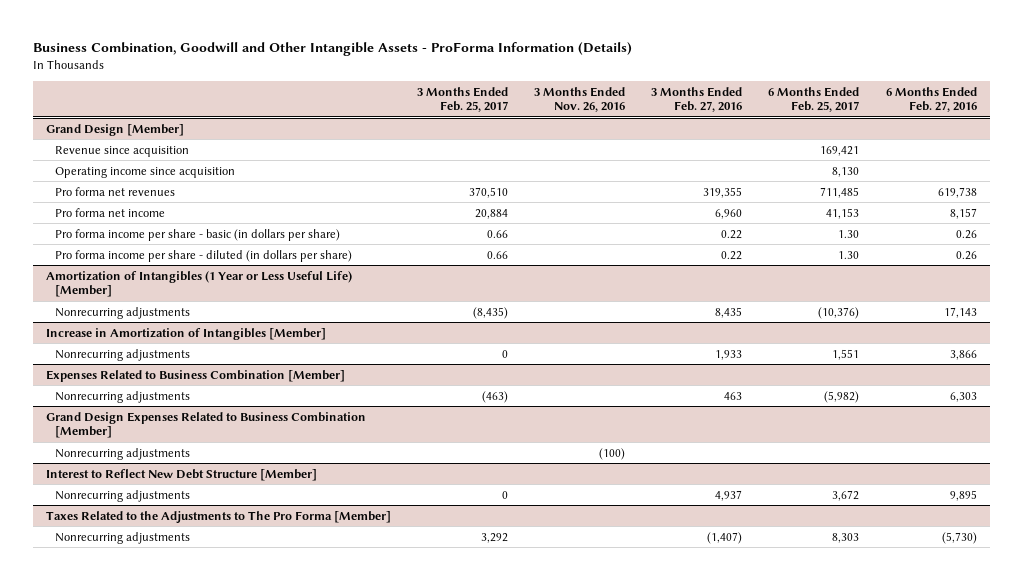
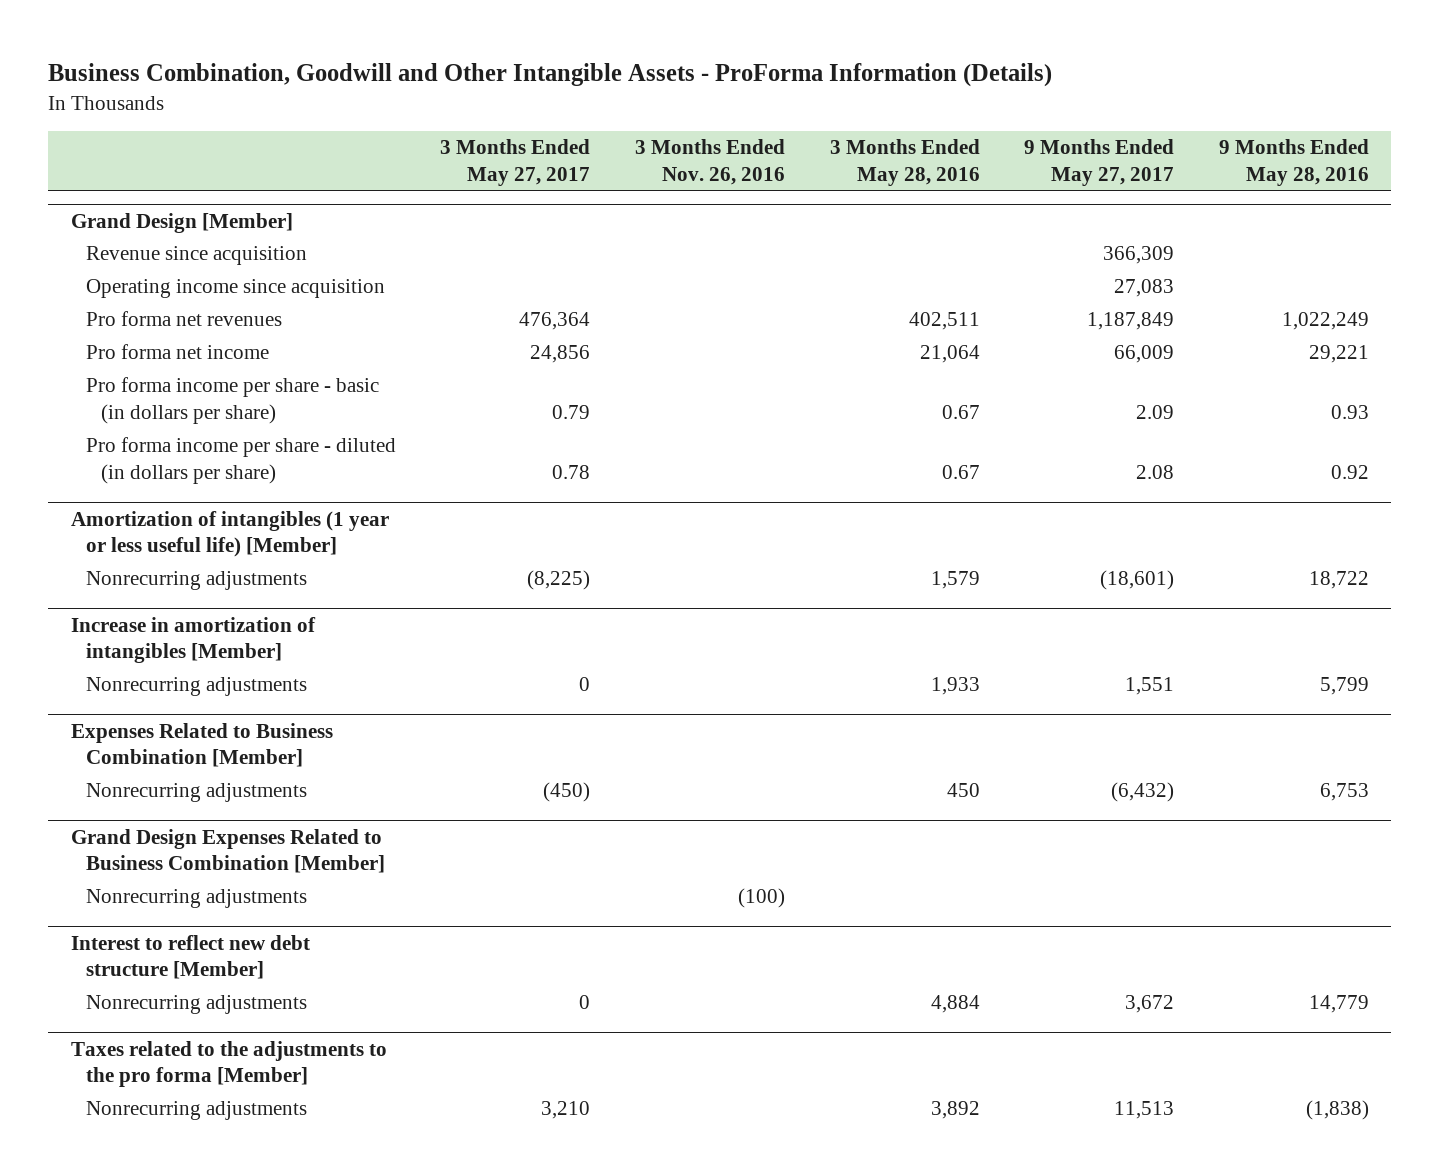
- | 3 Months Ended Feb. 25, 2017 | 3 Months Ended Nov. 26, 2016 | 3 Months Ended Feb. 27, 2016 | 6 Months Ended Feb. 25, 2017 | 6 Months Ended Feb. 27, 2016
+ | 3 Months Ended May 27, 2017 | 3 Months Ended Nov. 26, 2016 | 3 Months Ended May 28, 2016 | 9 Months Ended May 27, 2017 | 9 Months Ended May 28, 2016
- Amortization of Intangibles (1 Year or Less Useful Life) [Member]
+ Amortization of intangibles (1 year or less useful life) [Member]
- Increase in Amortization of Intangibles [Member]
+ Increase in amortization of intangibles [Member]
- Interest to Reflect New Debt Structure [Member]
+ Interest to reflect new debt structure [Member]
- Taxes Related to the Adjustments to The Pro Forma [Member]
+ Taxes related to the adjustments to the pro forma [Member]

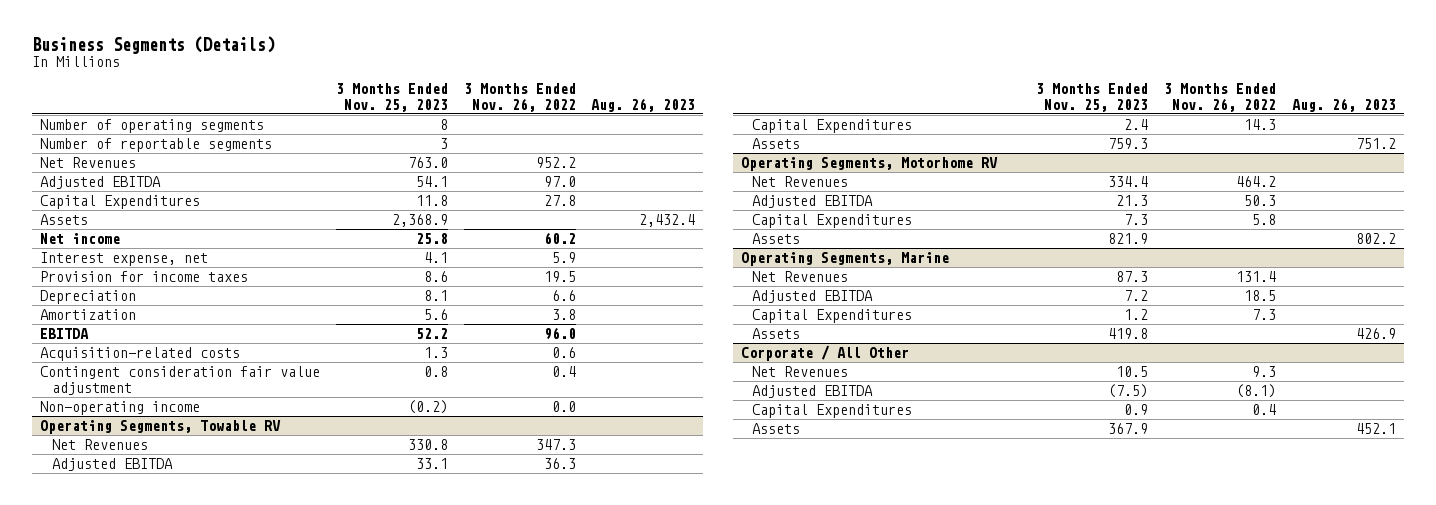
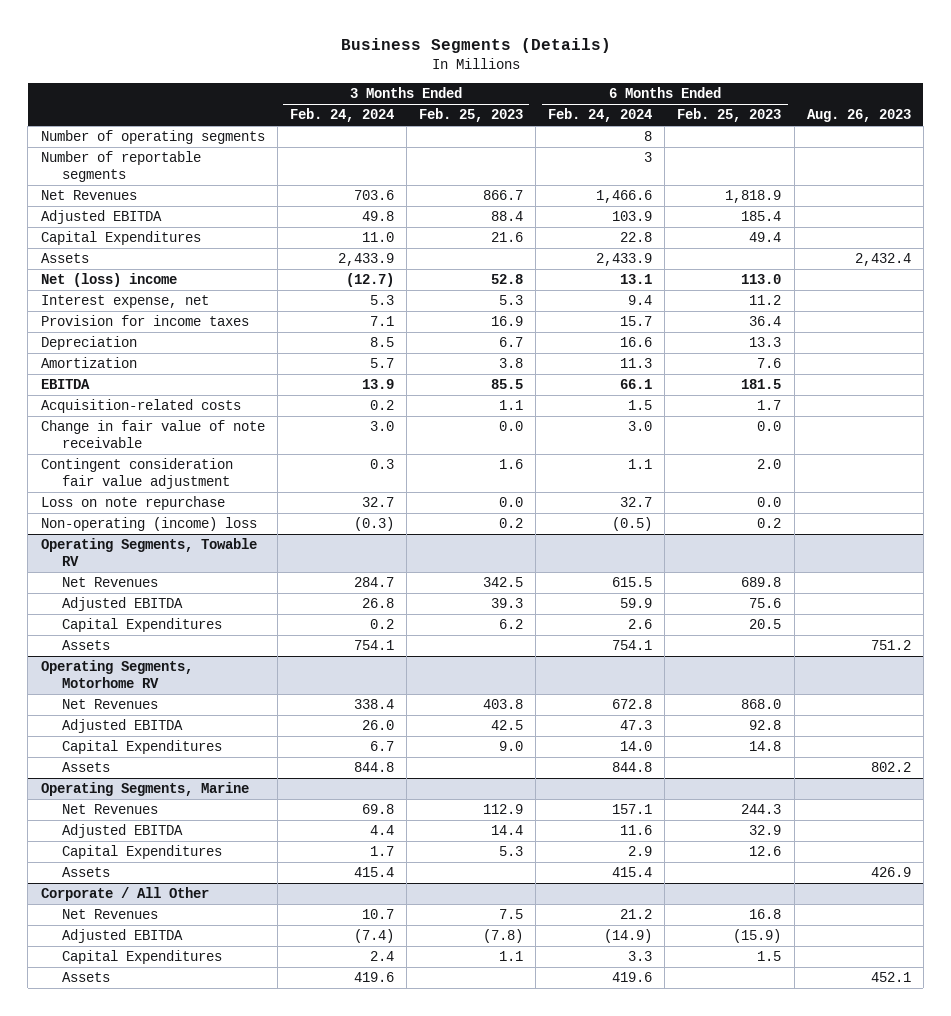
- | 3 Months Ended Nov. 25, 2023 | 3 Months Ended Nov. 26, 2022 | Aug. 26, 2023
+ | 3 Months Ended Feb. 24, 2024 | 3 Months Ended Feb. 25, 2023 | 6 Months Ended Feb. 24, 2024 | 6 Months Ended Feb. 25, 2023 | Aug. 26, 2023
- Net income | 25.8 | 60.2 |
+ Net (loss) income | (12.7) | 52.8 | 13.1 | 113.0 |
+ Change in fair value of note receivable | 3.0 | 0.0 | 3.0 | 0.0 |
- Non-operating income | (0.2) | 0.0 |
+ Loss on note repurchase | 32.7 | 0.0 | 32.7 | 0.0 |
+ Non-operating (income) loss | (0.3) | 0.2 | (0.5) | 0.2 |

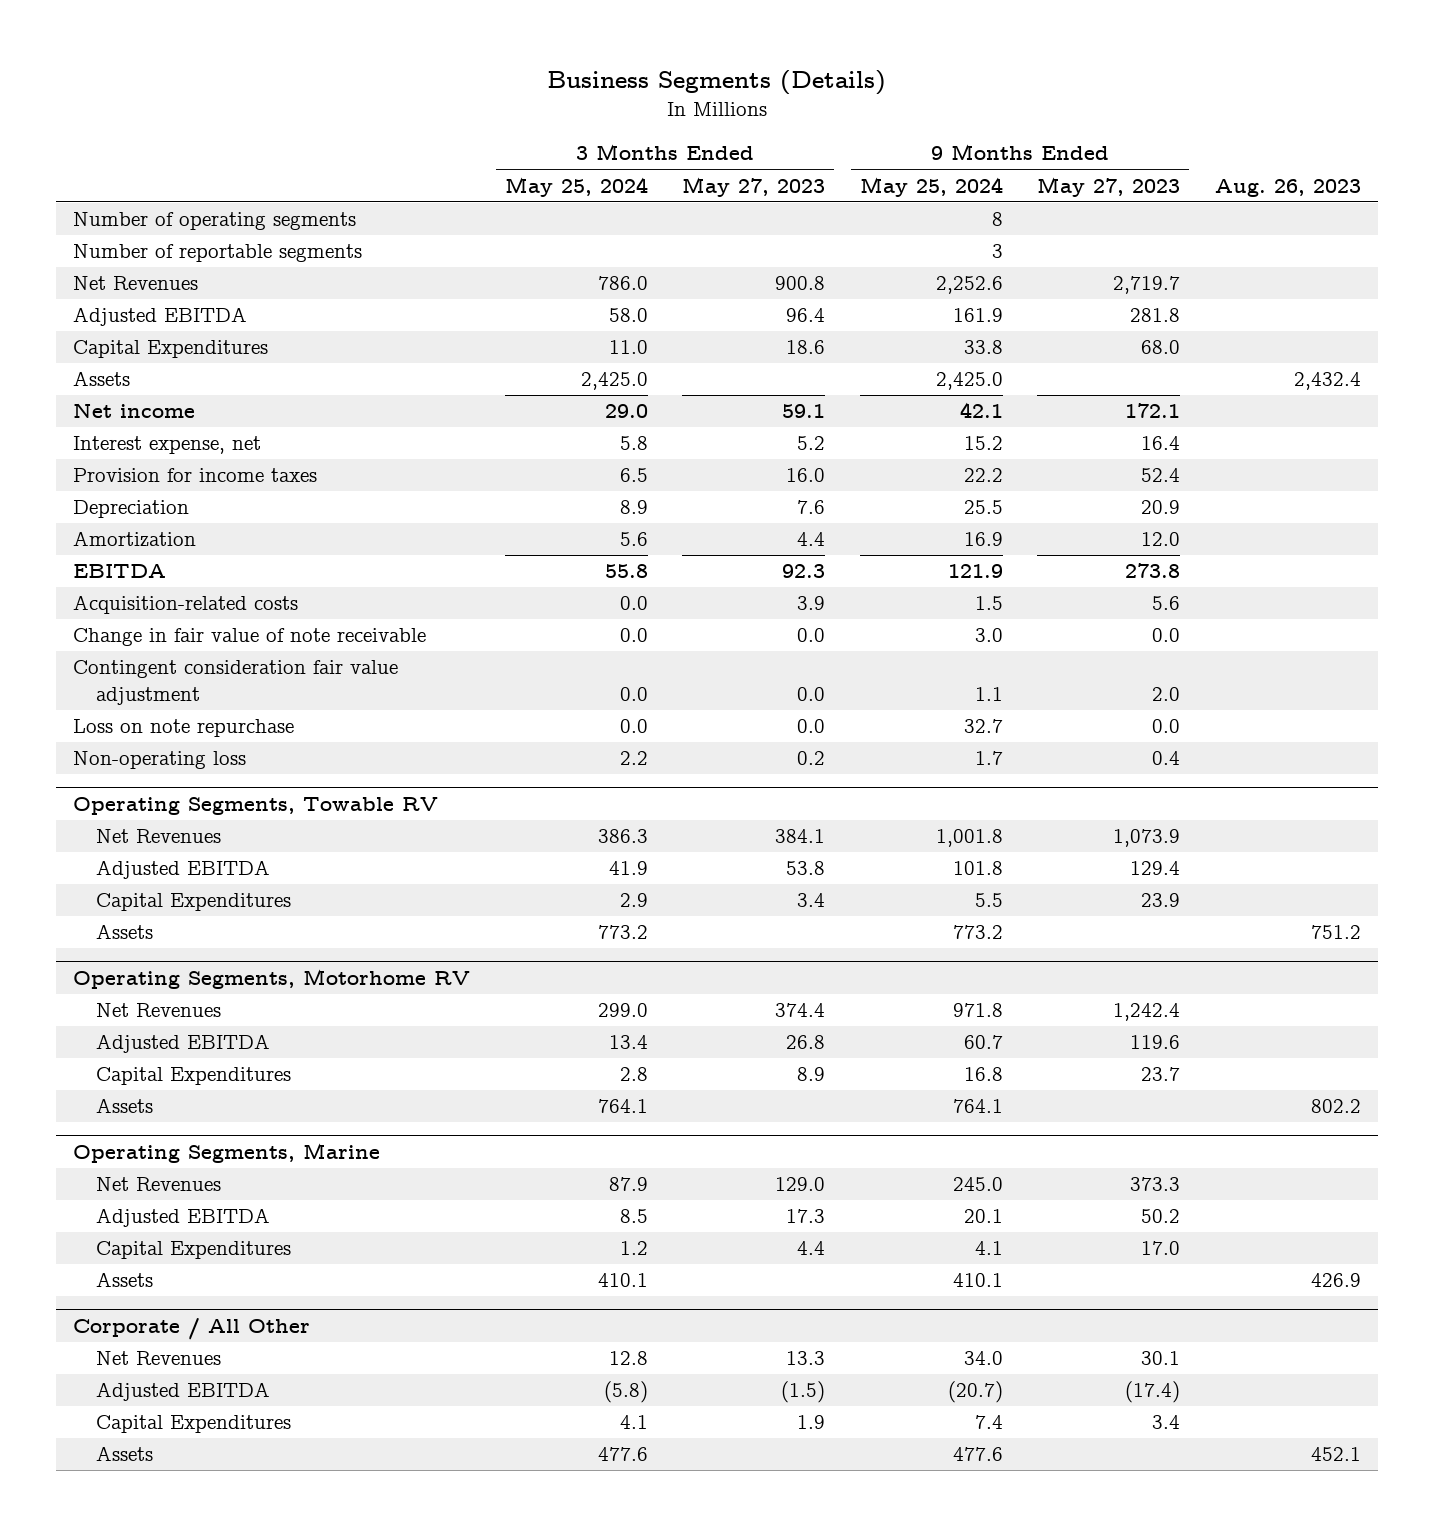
- | 3 Months Ended Feb. 24, 2024 | 3 Months Ended Feb. 25, 2023 | 6 Months Ended Feb. 24, 2024 | 6 Months Ended Feb. 25, 2023 | Aug. 26, 2023
+ | 3 Months Ended May 25, 2024 | 3 Months Ended May 27, 2023 | 9 Months Ended May 25, 2024 | 9 Months Ended May 27, 2023 | Aug. 26, 2023
- Net (loss) income | (12.7) | 52.8 | 13.1 | 113.0 |
+ Net income | 29.0 | 59.1 | 42.1 | 172.1 |
- Non-operating (income) loss | (0.3) | 0.2 | (0.5) | 0.2 |
+ Non-operating loss | 2.2 | 0.2 | 1.7 | 0.4 |

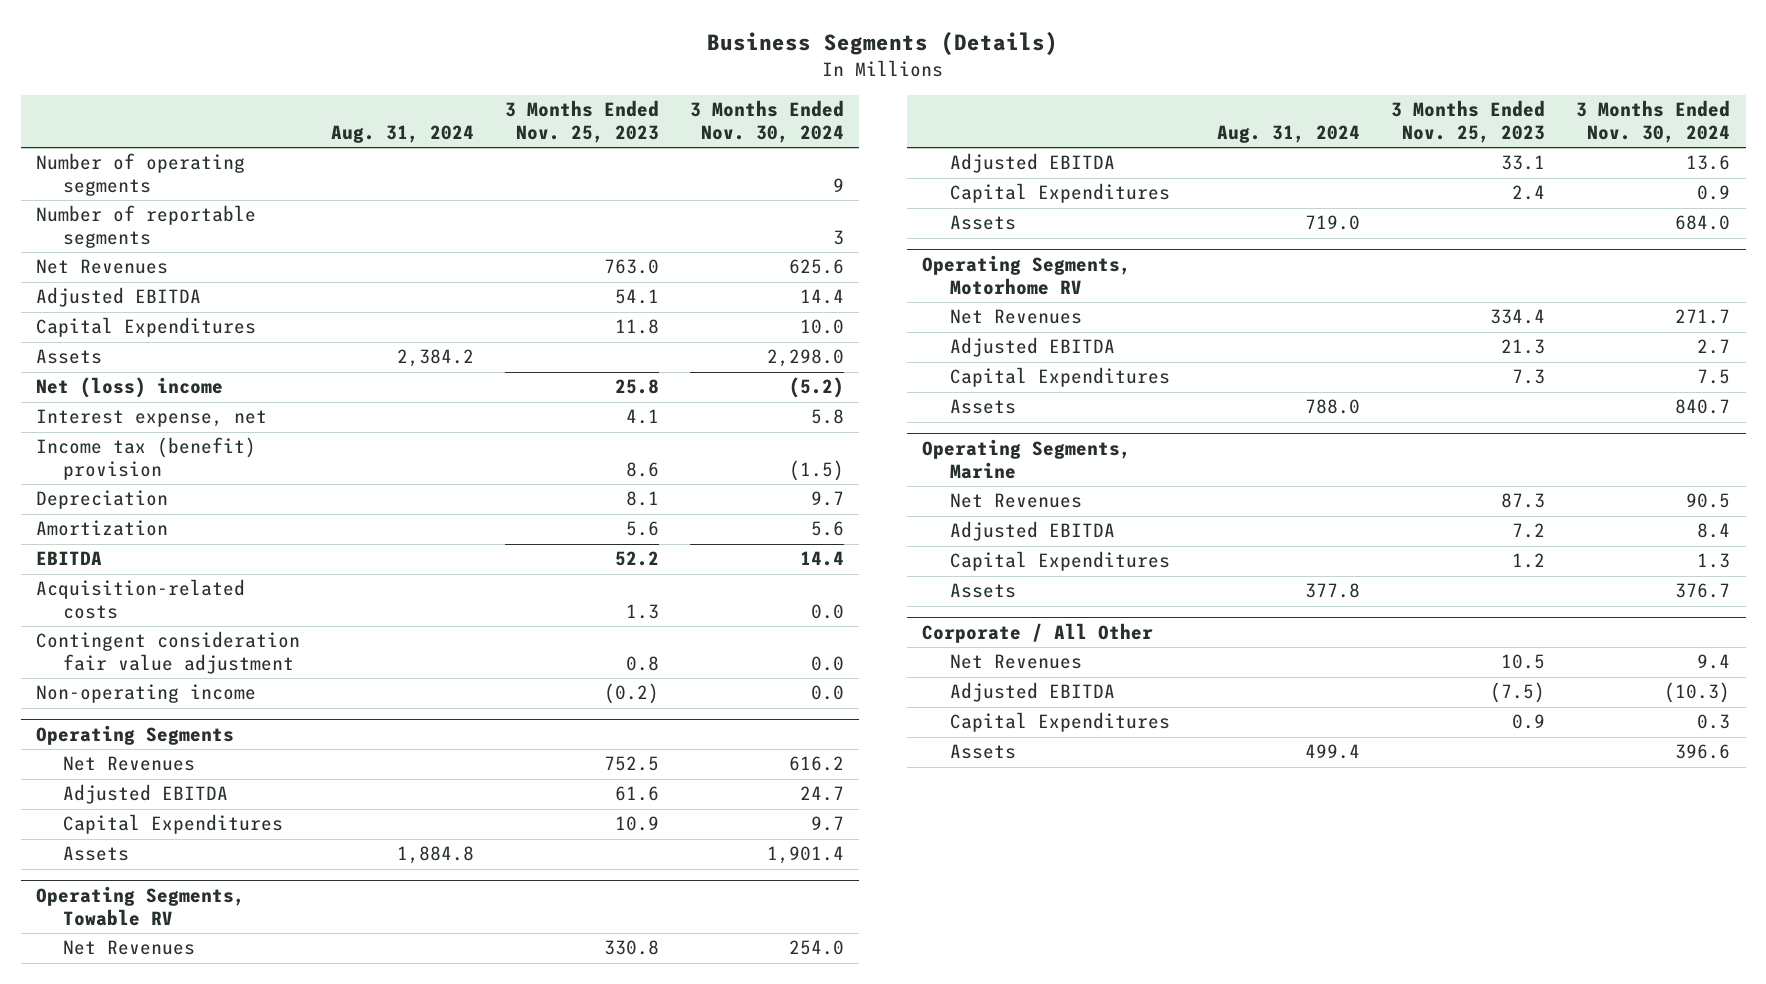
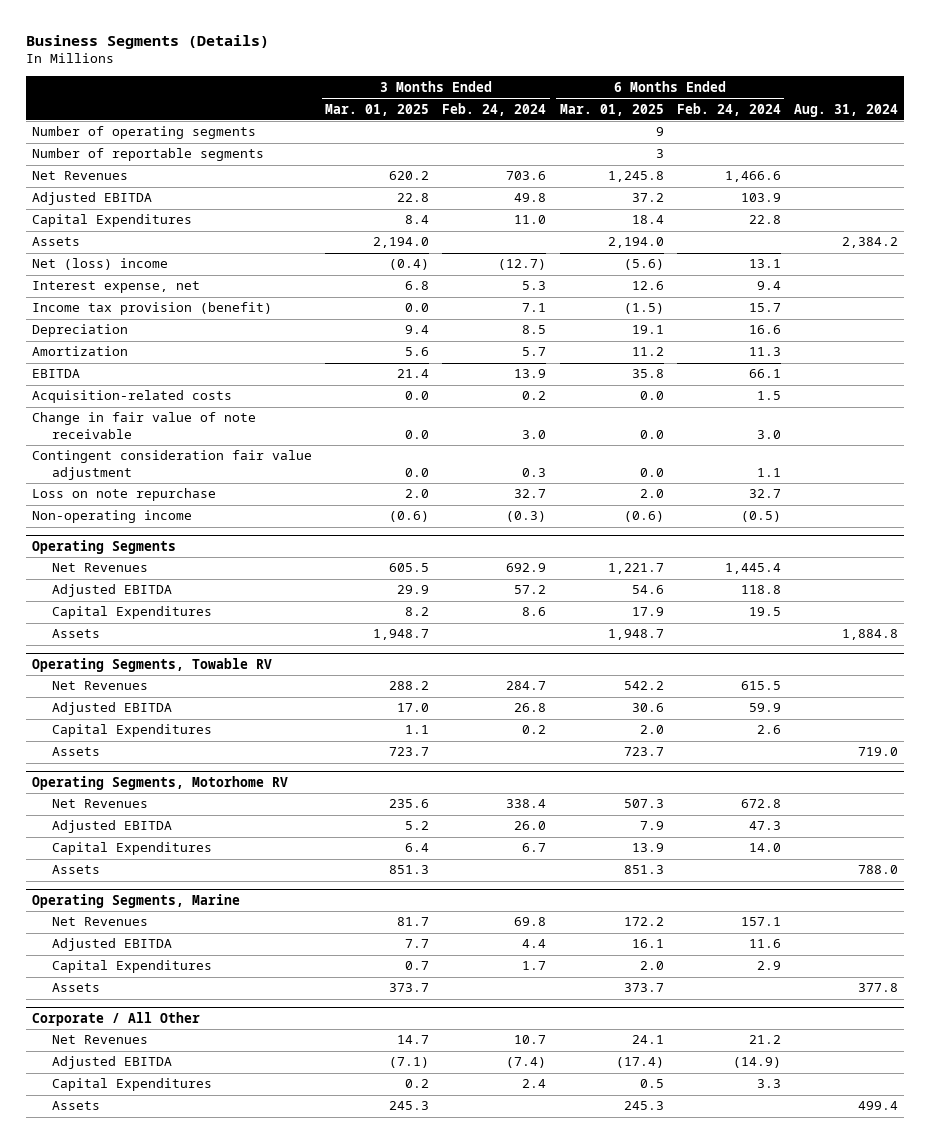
- | Aug. 31, 2024 | 3 Months Ended Nov. 25, 2023 | 3 Months Ended Nov. 30, 2024
+ | 3 Months Ended Mar. 01, 2025 | 3 Months Ended Feb. 24, 2024 | 6 Months Ended Mar. 01, 2025 | 6 Months Ended Feb. 24, 2024 | Aug. 31, 2024
- Income tax (benefit) provision | | 8.6 | (1.5)
+ Income tax provision (benefit) | 0.0 | 7.1 | (1.5) | 15.7 |
+ Change in fair value of note receivable | 0.0 | 3.0 | 0.0 | 3.0 |
+ Loss on note repurchase | 2.0 | 32.7 | 2.0 | 32.7 |

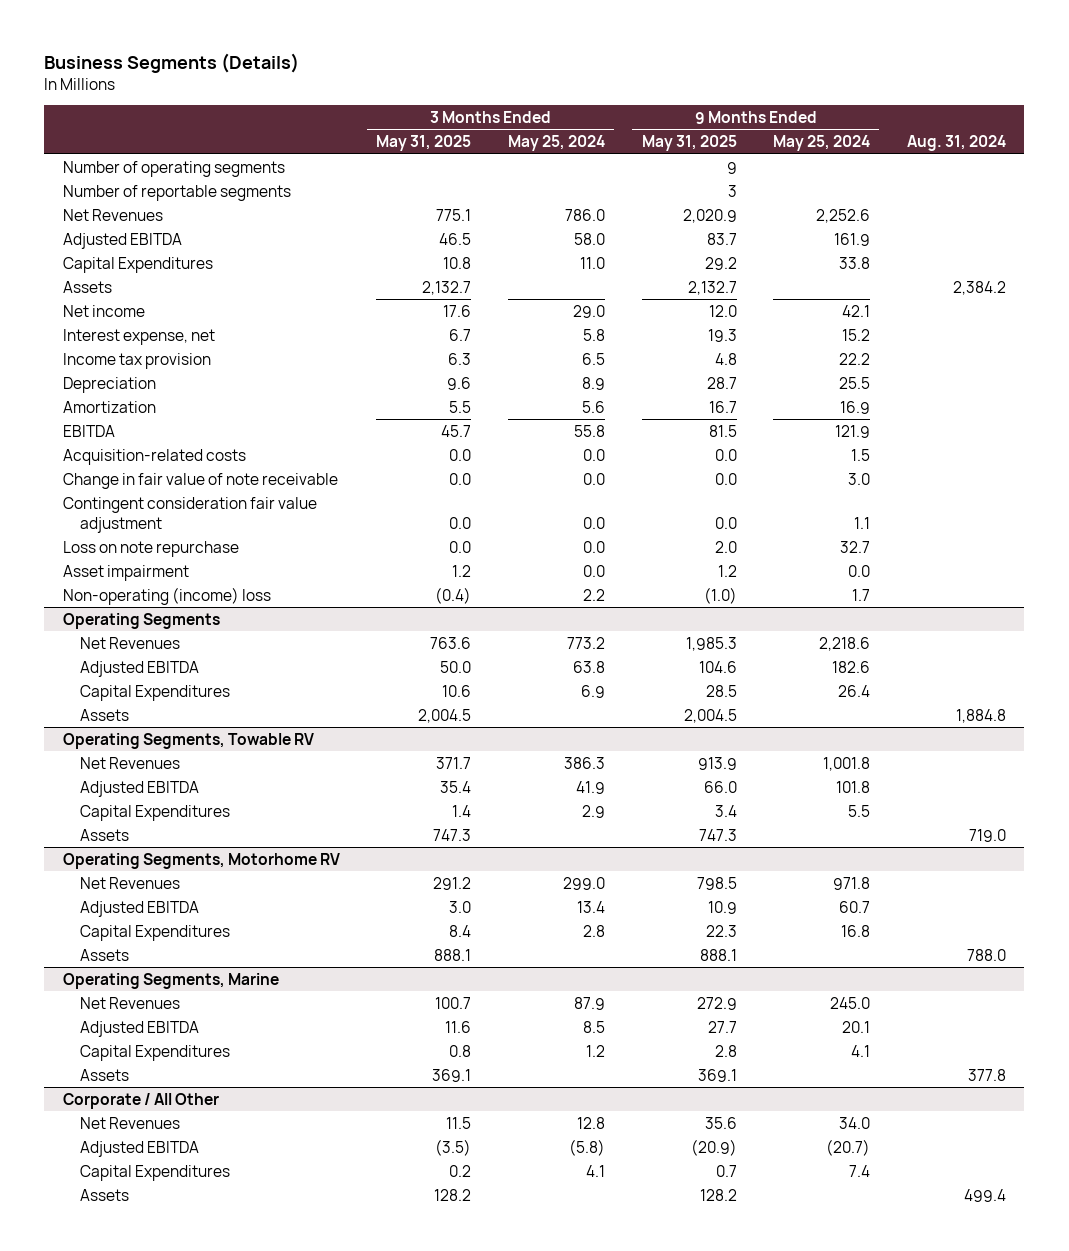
- | 3 Months Ended Mar. 01, 2025 | 3 Months Ended Feb. 24, 2024 | 6 Months Ended Mar. 01, 2025 | 6 Months Ended Feb. 24, 2024 | Aug. 31, 2024
+ | 3 Months Ended May 31, 2025 | 3 Months Ended May 25, 2024 | 9 Months Ended May 31, 2025 | 9 Months Ended May 25, 2024 | Aug. 31, 2024
- Net (loss) income | (0.4) | (12.7) | (5.6) | 13.1 |
+ Net income | 17.6 | 29.0 | 12.0 | 42.1 |
- Income tax provision (benefit) | 0.0 | 7.1 | (1.5) | 15.7 |
+ Income tax provision | 6.3 | 6.5 | 4.8 | 22.2 |
- Non-operating income | (0.6) | (0.3) | (0.6) | (0.5) |
+ Asset impairment | 1.2 | 0.0 | 1.2 | 0.0 |
+ Non-operating (income) loss | (0.4) | 2.2 | (1.0) | 1.7 |

